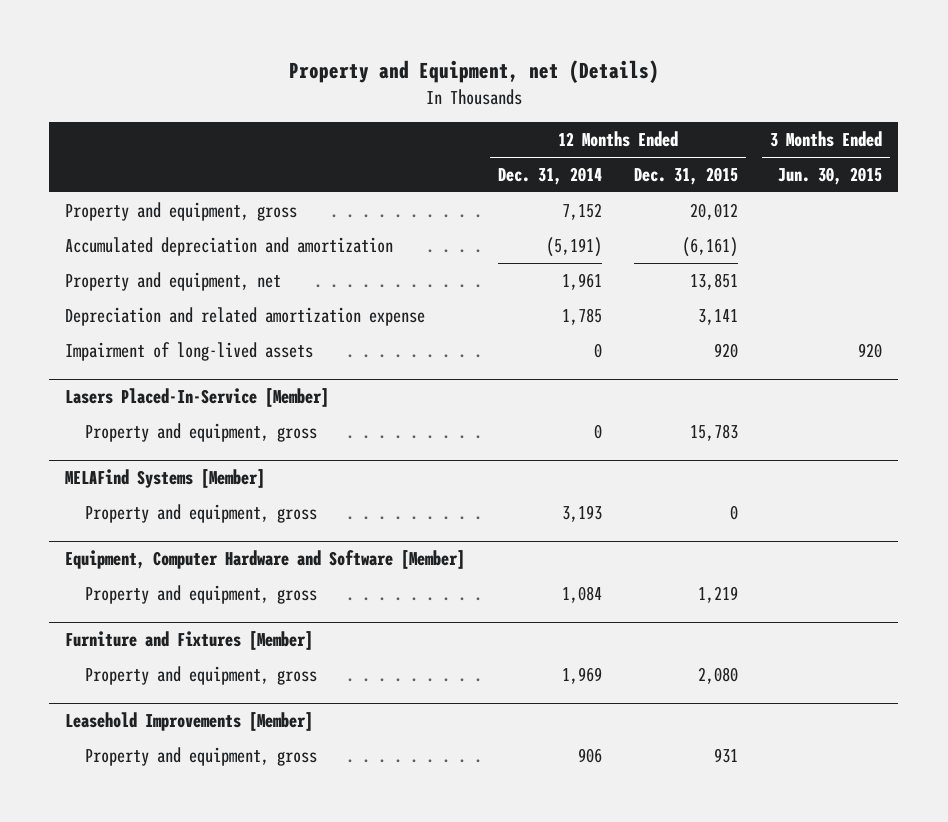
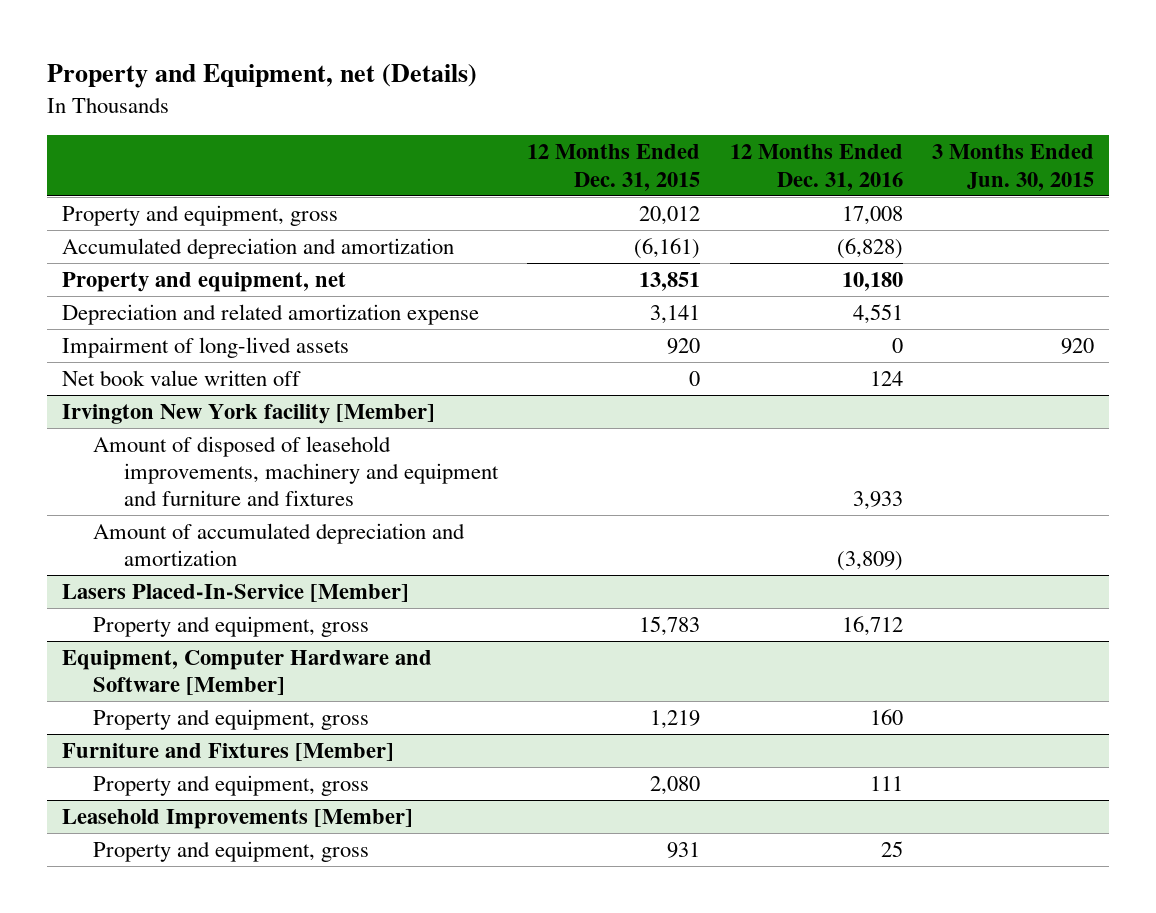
- | 12 Months Ended Dec. 31, 2014 | 12 Months Ended Dec. 31, 2015 | 3 Months Ended Jun. 30, 2015
+ | 12 Months Ended Dec. 31, 2015 | 12 Months Ended Dec. 31, 2016 | 3 Months Ended Jun. 30, 2015
+ Net book value written off | 0 | 124 |
+ Irvington New York facility [Member]
+ Amount of disposed of leasehold improvements, machinery and equipment and furniture and fixtures | | 3,933 |
+ Amount of accumulated depreciation and amortization | | (3,809) |
- MELAFind Systems [Member]
- Property and equipment, gross | 3,193 | 0 |

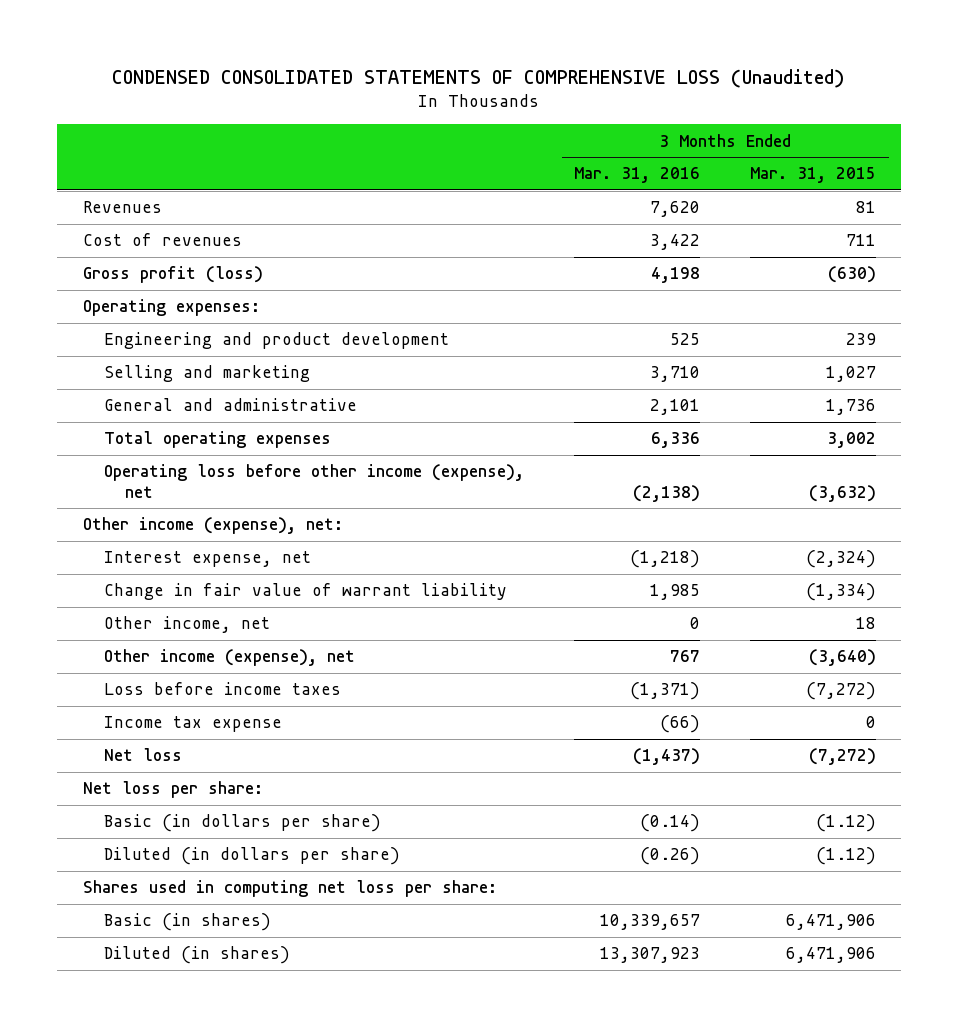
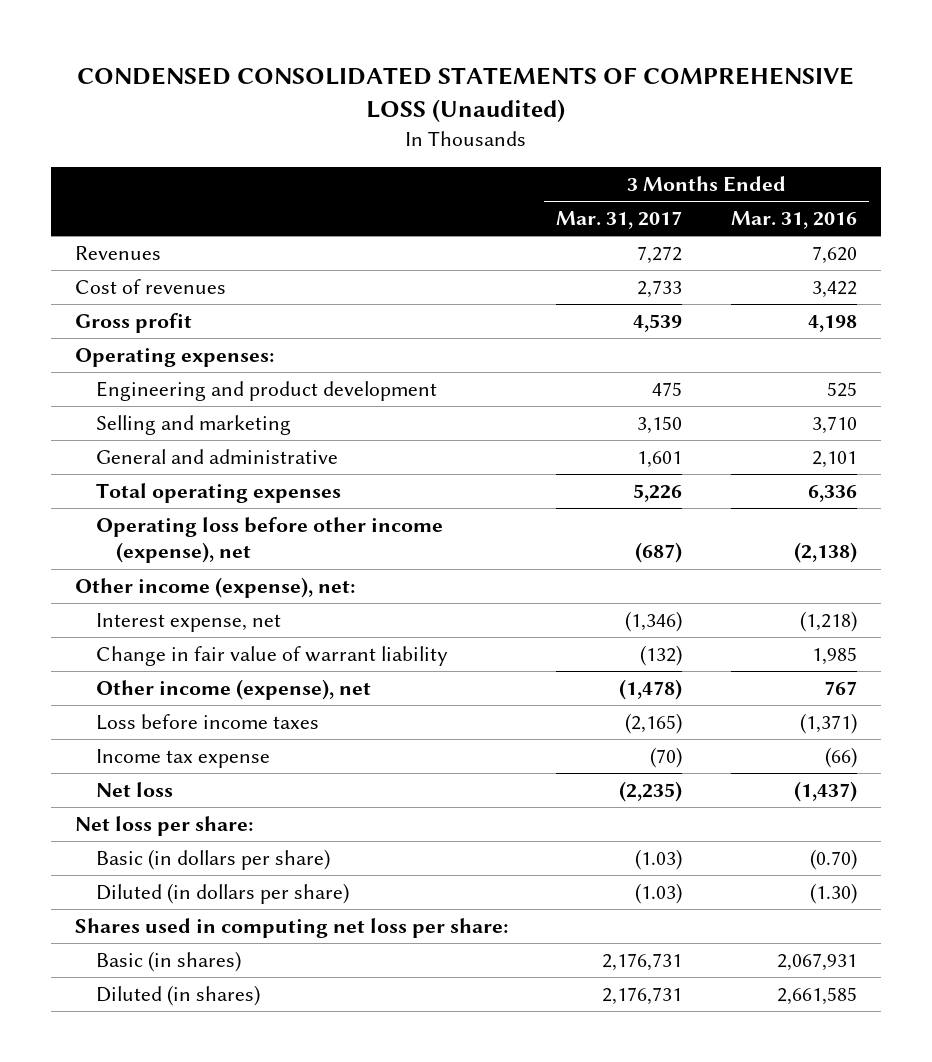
- | 3 Months Ended Mar. 31, 2016 | 3 Months Ended Mar. 31, 2015
+ | 3 Months Ended Mar. 31, 2017 | 3 Months Ended Mar. 31, 2016
- Gross profit (loss) | 4,198 | (630)
+ Gross profit | 4,539 | 4,198
- Other income, net | 0 | 18
- Basic (in dollars per share) | (0.14) | (1.12)
- Diluted (in dollars per share) | (0.26) | (1.12)
+ Basic (in dollars per share) | (1.03) | (0.70)
+ Diluted (in dollars per share) | (1.03) | (1.30)
- Basic (in shares) | 10,339,657 | 6,471,906
- Diluted (in shares) | 13,307,923 | 6,471,906
+ Basic (in shares) | 2,176,731 | 2,067,931
+ Diluted (in shares) | 2,176,731 | 2,661,585

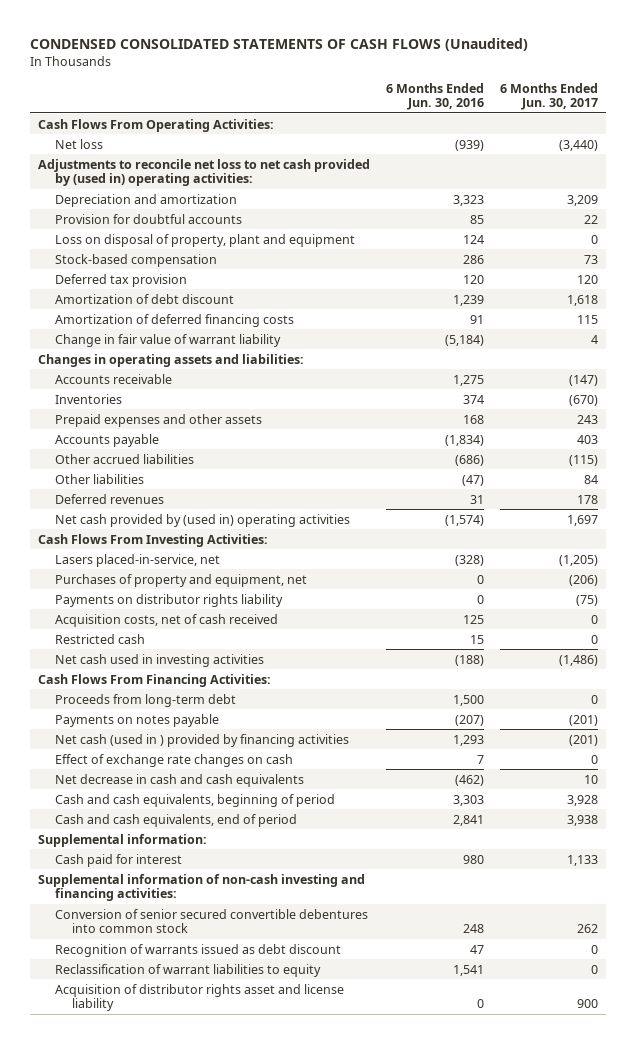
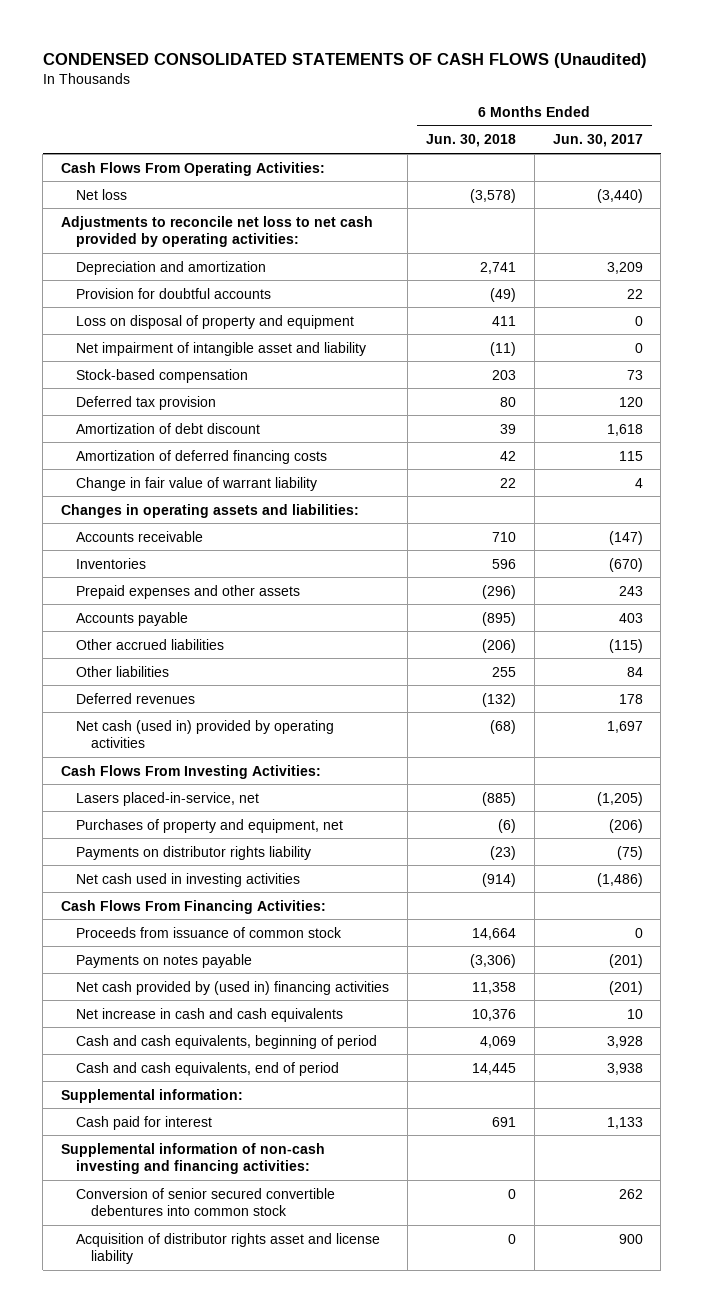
- | 6 Months Ended Jun. 30, 2016 | 6 Months Ended Jun. 30, 2017
+ | 6 Months Ended Jun. 30, 2018 | 6 Months Ended Jun. 30, 2017
- Adjustments to reconcile net loss to net cash provided by (used in) operating activities:
+ Adjustments to reconcile net loss to net cash provided by operating activities:
- Loss on disposal of property, plant and equipment | 124 | 0
+ Loss on disposal of property and equipment | 411 | 0
+ Net impairment of intangible asset and liability | (11) | 0
- Net cash provided by (used in) operating activities | (1,574) | 1,697
+ Net cash (used in) provided by operating activities | (68) | 1,697
- Acquisition costs, net of cash received | 125 | 0
- Restricted cash | 15 | 0
- Proceeds from long-term debt | 1,500 | 0
+ Proceeds from issuance of common stock | 14,664 | 0
- Net cash (used in ) provided by financing activities | 1,293 | (201)
- Effect of exchange rate changes on cash | 7 | 0
- Net decrease in cash and cash equivalents | (462) | 10
+ Net cash provided by (used in) financing activities | 11,358 | (201)
+ Net increase in cash and cash equivalents | 10,376 | 10
- Recognition of warrants issued as debt discount | 47 | 0
- Reclassification of warrant liabilities to equity | 1,541 | 0

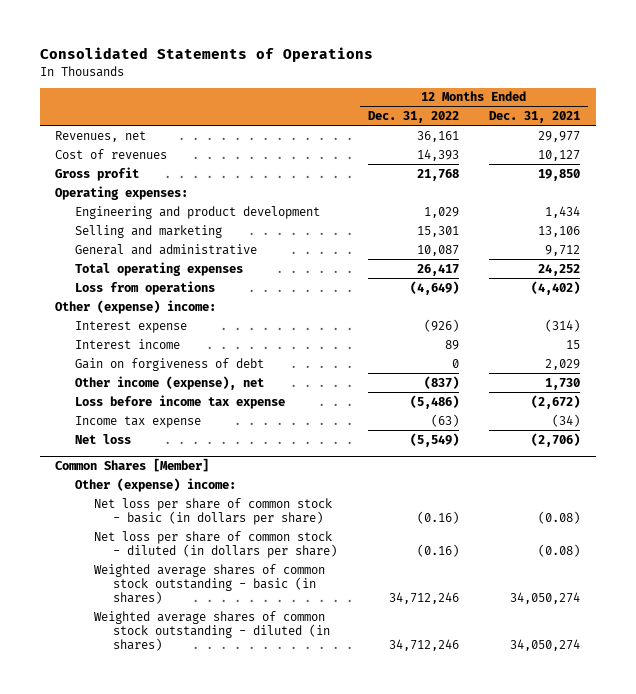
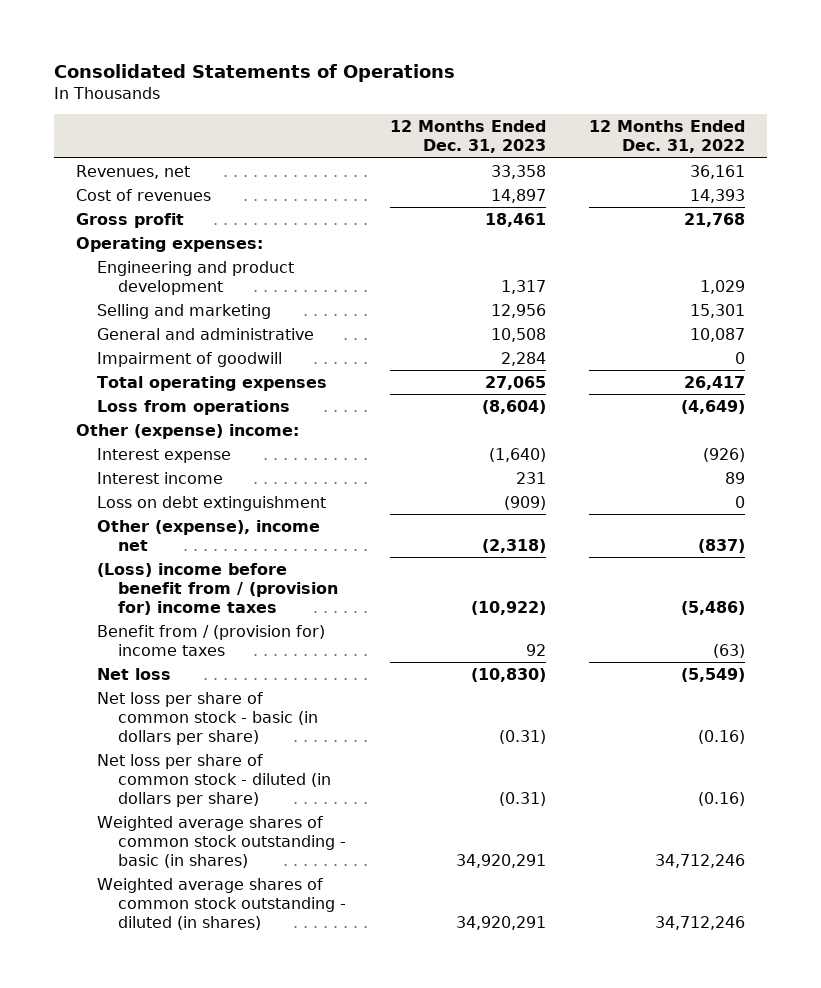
- | 12 Months Ended Dec. 31, 2022 | 12 Months Ended Dec. 31, 2021
+ | 12 Months Ended Dec. 31, 2023 | 12 Months Ended Dec. 31, 2022
+ Impairment of goodwill | 2,284 | 0
- Gain on forgiveness of debt | 0 | 2,029
- Other income (expense), net | (837) | 1,730
- Loss before income tax expense | (5,486) | (2,672)
- Income tax expense | (63) | (34)
+ Loss on debt extinguishment | (909) | 0
+ Other (expense), income net | (2,318) | (837)
+ (Loss) income before benefit from / (provision for) income taxes | (10,922) | (5,486)
+ Benefit from / (provision for) income taxes | 92 | (63)
- Common Shares [Member]
- Other (expense) income:

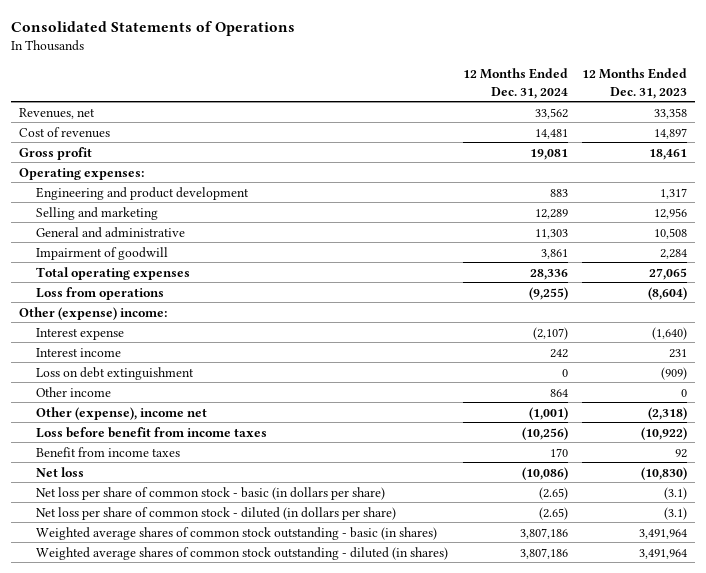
- | 12 Months Ended Dec. 31, 2023 | 12 Months Ended Dec. 31, 2022
+ | 12 Months Ended Dec. 31, 2024 | 12 Months Ended Dec. 31, 2023
+ Other income | 864 | 0
- (Loss) income before benefit from / (provision for) income taxes | (10,922) | (5,486)
- Benefit from / (provision for) income taxes | 92 | (63)
+ Loss before benefit from income taxes | (10,256) | (10,922)
+ Benefit from income taxes | 170 | 92
- Net loss per share of common stock - basic (in dollars per share) | (0.31) | (0.16)
- Net loss per share of common stock - diluted (in dollars per share) | (0.31) | (0.16)
- Weighted average shares of common stock outstanding - basic (in shares) | 34,920,291 | 34,712,246
- Weighted average shares of common stock outstanding - diluted (in shares) | 34,920,291 | 34,712,246
+ Net loss per share of common stock - basic (in dollars per share) | (2.65) | (3.1)
+ Net loss per share of common stock - diluted (in dollars per share) | (2.65) | (3.1)
+ Weighted average shares of common stock outstanding - basic (in shares) | 3,807,186 | 3,491,964
+ Weighted average shares of common stock outstanding - diluted (in shares) | 3,807,186 | 3,491,964

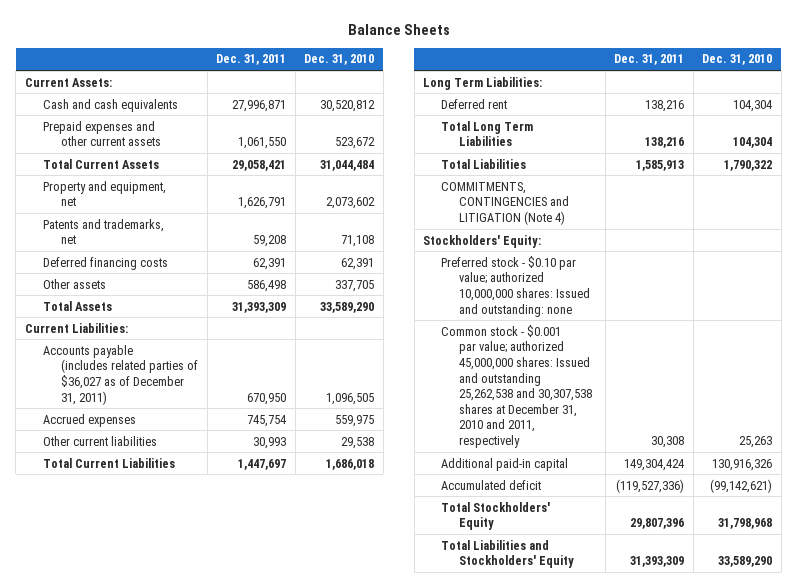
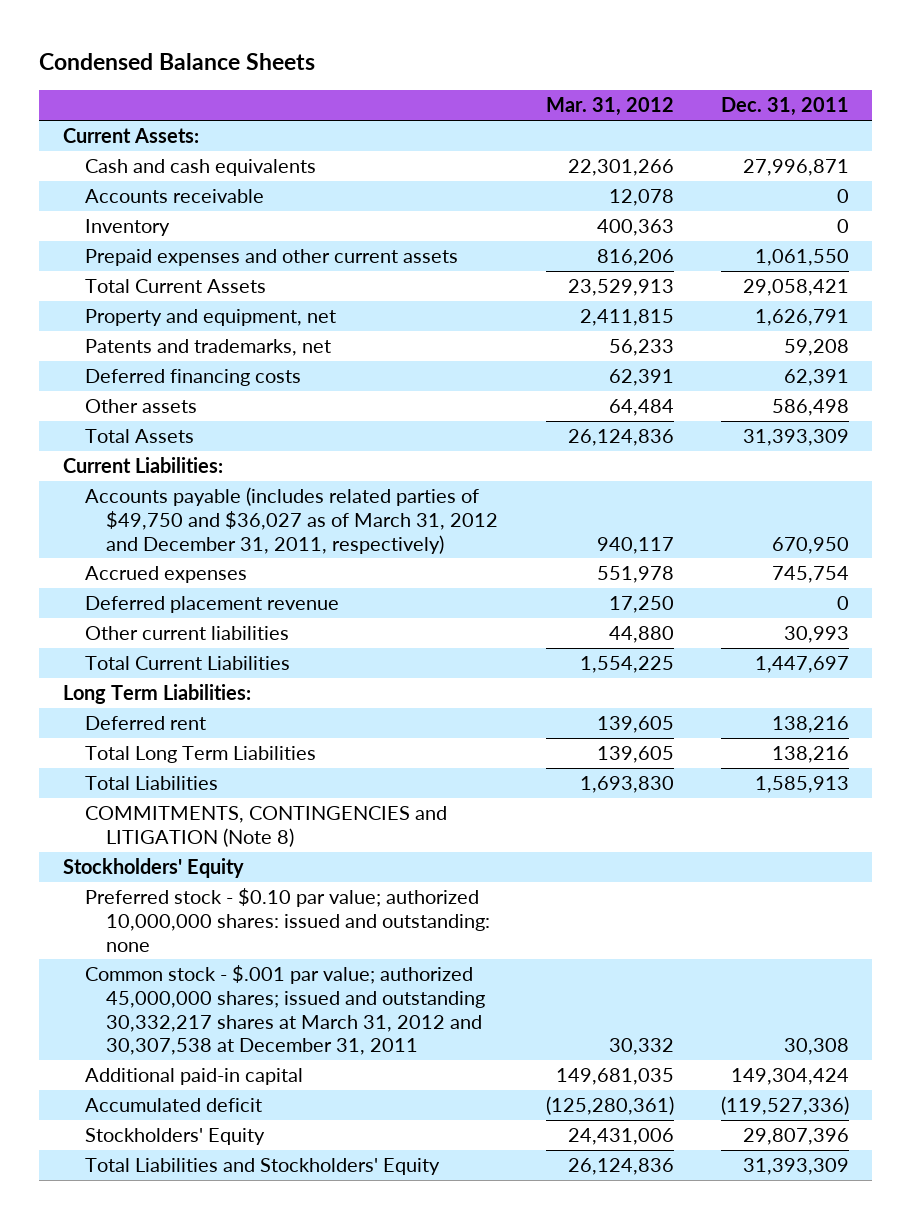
- Balance Sheets
+ Condensed Balance Sheets
- | Dec. 31, 2011 | Dec. 31, 2010
+ | Mar. 31, 2012 | Dec. 31, 2011
+ Accounts receivable | 12,078 | 0
+ Inventory | 400,363 | 0
- Accounts payable (includes related parties of $36,027 as of December 31, 2011) | 670,950 | 1,096,505
+ Accounts payable (includes related parties of $49,750 and $36,027 as of March 31, 2012 and December 31, 2011, respectively) | 940,117 | 670,950
+ Deferred placement revenue | 17,250 | 0
- COMMITMENTS, CONTINGENCIES and LITIGATION (Note 4)
- Stockholders' Equity:
- Preferred stock - $0.10 par value; authorized 10,000,000 shares: Issued and outstanding: none
- Common stock - $0.001 par value; authorized 45,000,000 shares: Issued and outstanding 25,262,538 and 30,307,538 shares at December 31, 2010 and 2011, respectively | 30,308 | 25,263
+ COMMITMENTS, CONTINGENCIES and LITIGATION (Note 8)
+ Stockholders' Equity
+ Preferred stock - $0.10 par value; authorized 10,000,000 shares: issued and outstanding: none
+ Common stock - $.001 par value; authorized 45,000,000 shares; issued and outstanding 30,332,217 shares at March 31, 2012 and 30,307,538 at December 31, 2011 | 30,332 | 30,308
- Total Stockholders' Equity | 29,807,396 | 31,798,968
+ Stockholders' Equity | 24,431,006 | 29,807,396

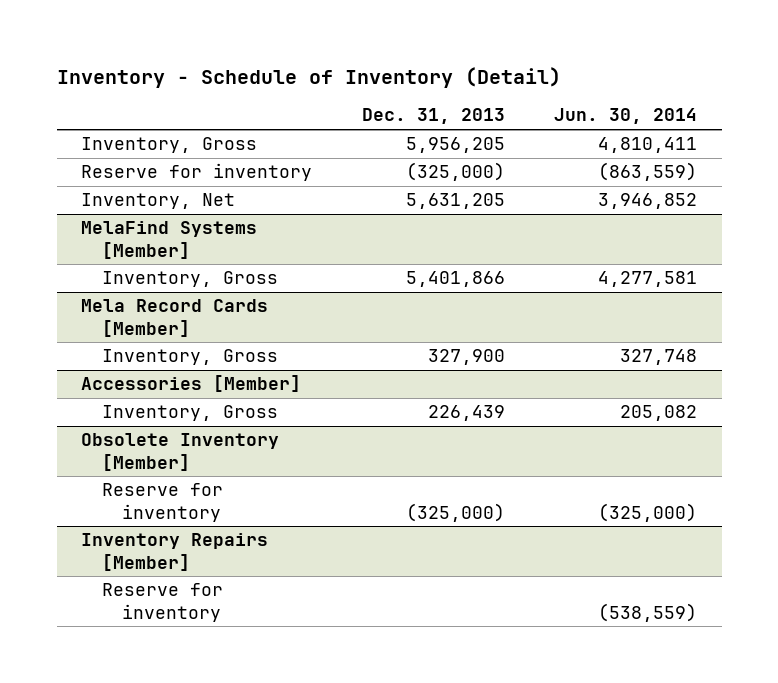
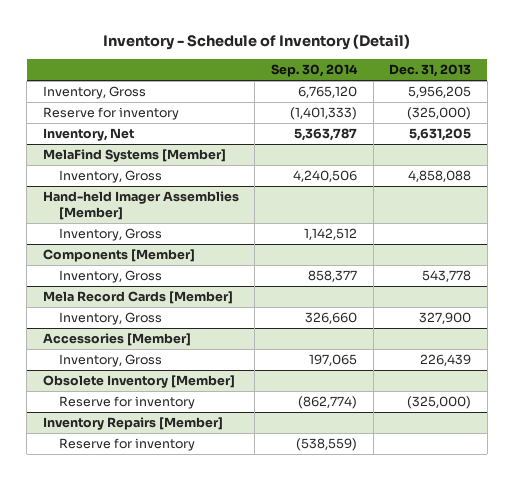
- | Dec. 31, 2013 | Jun. 30, 2014
+ | Sep. 30, 2014 | Dec. 31, 2013
@ MelaFind Systems [Member]
- Inventory, Gross | 5,401,866 | 4,277,581
+ Inventory, Gross | 4,240,506 | 4,858,088
+ Hand-held Imager Assemblies [Member]
+ Inventory, Gross | 1,142,512 |
+ Components [Member]
+ Inventory, Gross | 858,377 | 543,778

